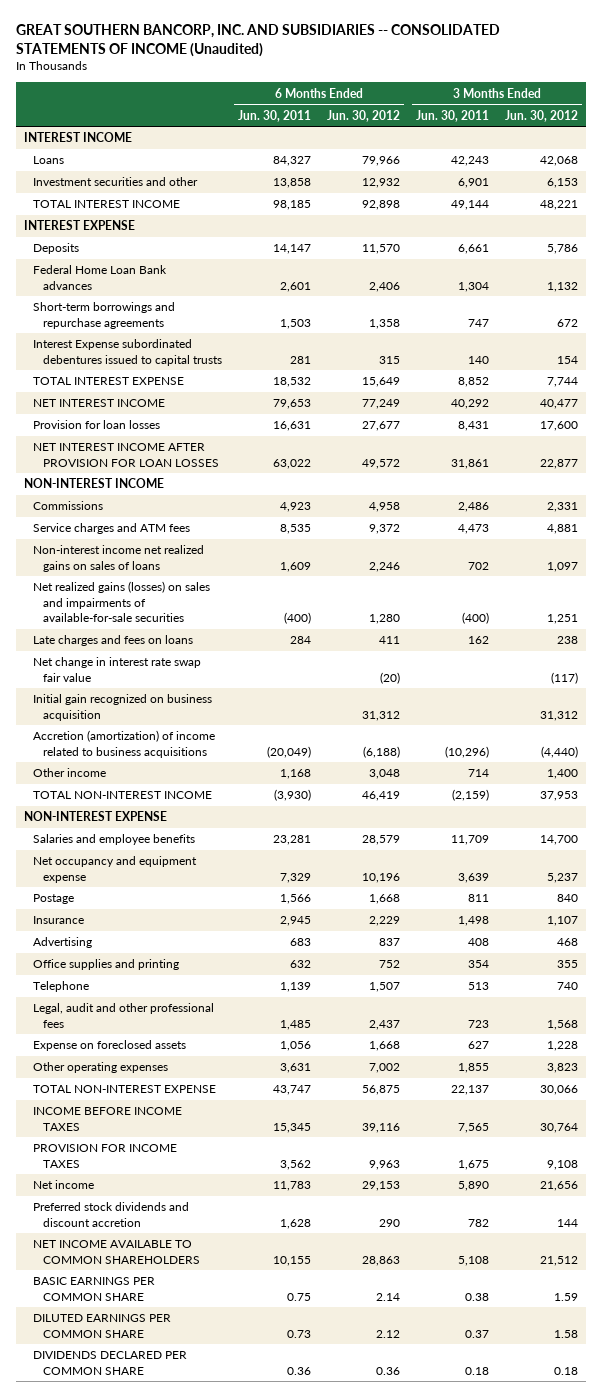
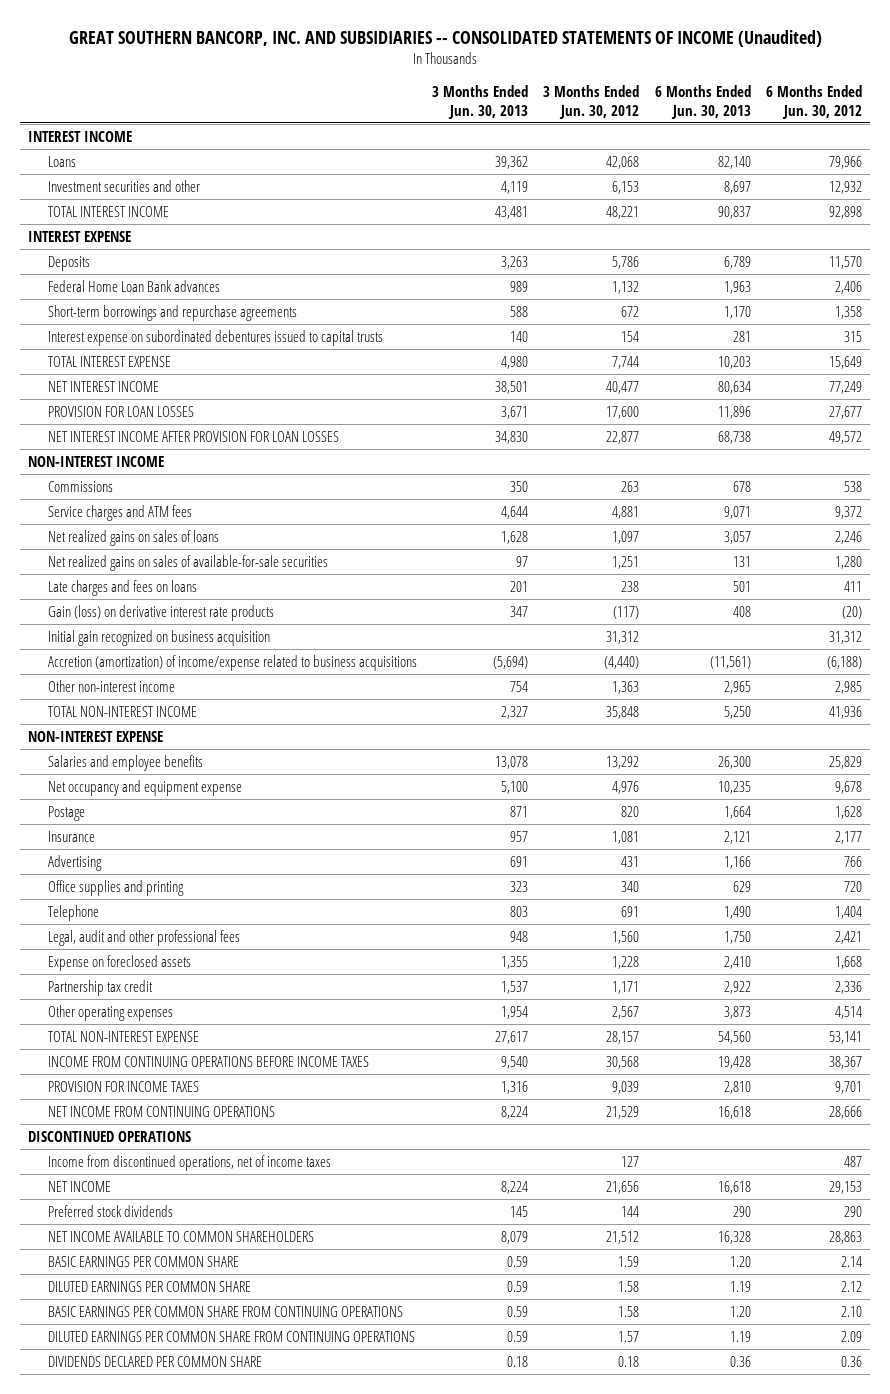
- | 6 Months Ended Jun. 30, 2011 | 6 Months Ended Jun. 30, 2012 | 3 Months Ended Jun. 30, 2011 | 3 Months Ended Jun. 30, 2012
+ | 3 Months Ended Jun. 30, 2013 | 3 Months Ended Jun. 30, 2012 | 6 Months Ended Jun. 30, 2013 | 6 Months Ended Jun. 30, 2012
- Interest Expense subordinated debentures issued to capital trusts | 281 | 315 | 140 | 154
+ Interest expense on subordinated debentures issued to capital trusts | 140 | 154 | 281 | 315
- Provision for loan losses | 16,631 | 27,677 | 8,431 | 17,600
+ PROVISION FOR LOAN LOSSES | 3,671 | 17,600 | 11,896 | 27,677
- Commissions | 4,923 | 4,958 | 2,486 | 2,331
+ Commissions | 350 | 263 | 678 | 538
- Non-interest income net realized gains on sales of loans | 1,609 | 2,246 | 702 | 1,097
- Net realized gains (losses) on sales and impairments of available-for-sale securities | (400) | 1,280 | (400) | 1,251
+ Net realized gains on sales of loans | 1,628 | 1,097 | 3,057 | 2,246
+ Net realized gains on sales of available-for-sale securities | 97 | 1,251 | 131 | 1,280
- Net change in interest rate swap fair value | | (20) | | (117)
+ Gain (loss) on derivative interest rate products | 347 | (117) | 408 | (20)
- Accretion (amortization) of income related to business acquisitions | (20,049) | (6,188) | (10,296) | (4,440)
- Other income | 1,168 | 3,048 | 714 | 1,400
- TOTAL NON-INTEREST INCOME | (3,930) | 46,419 | (2,159) | 37,953
+ Accretion (amortization) of income/expense related to business acquisitions | (5,694) | (4,440) | (11,561) | (6,188)
+ Other non-interest income | 754 | 1,363 | 2,965 | 2,985
+ TOTAL NON-INTEREST INCOME | 2,327 | 35,848 | 5,250 | 41,936
- Salaries and employee benefits | 23,281 | 28,579 | 11,709 | 14,700
- Net occupancy and equipment expense | 7,329 | 10,196 | 3,639 | 5,237
- Postage | 1,566 | 1,668 | 811 | 840
- Insurance | 2,945 | 2,229 | 1,498 | 1,107
- Advertising | 683 | 837 | 408 | 468
- Office supplies and printing | 632 | 752 | 354 | 355
- Telephone | 1,139 | 1,507 | 513 | 740
- Legal, audit and other professional fees | 1,485 | 2,437 | 723 | 1,568
+ Salaries and employee benefits | 13,078 | 13,292 | 26,300 | 25,829
+ Net occupancy and equipment expense | 5,100 | 4,976 | 10,235 | 9,678
+ Postage | 871 | 820 | 1,664 | 1,628
+ Insurance | 957 | 1,081 | 2,121 | 2,177
+ Advertising | 691 | 431 | 1,166 | 766
+ Office supplies and printing | 323 | 340 | 629 | 720
+ Telephone | 803 | 691 | 1,490 | 1,404
+ Legal, audit and other professional fees | 948 | 1,560 | 1,750 | 2,421
- Other operating expenses | 3,631 | 7,002 | 1,855 | 3,823
- TOTAL NON-INTEREST EXPENSE | 43,747 | 56,875 | 22,137 | 30,066
- INCOME BEFORE INCOME TAXES | 15,345 | 39,116 | 7,565 | 30,764
- PROVISION FOR INCOME TAXES | 3,562 | 9,963 | 1,675 | 9,108
- Net income | 11,783 | 29,153 | 5,890 | 21,656
- Preferred stock dividends and discount accretion | 1,628 | 290 | 782 | 144
+ Partnership tax credit | 1,537 | 1,171 | 2,922 | 2,336
+ Other operating expenses | 1,954 | 2,567 | 3,873 | 4,514
+ TOTAL NON-INTEREST EXPENSE | 27,617 | 28,157 | 54,560 | 53,141
+ INCOME FROM CONTINUING OPERATIONS BEFORE INCOME TAXES | 9,540 | 30,568 | 19,428 | 38,367
+ PROVISION FOR INCOME TAXES | 1,316 | 9,039 | 2,810 | 9,701
+ NET INCOME FROM CONTINUING OPERATIONS | 8,224 | 21,529 | 16,618 | 28,666
+ DISCONTINUED OPERATIONS
+ Income from discontinued operations, net of income taxes | | 127 | | 487
+ NET INCOME | 8,224 | 21,656 | 16,618 | 29,153
+ Preferred stock dividends | 145 | 144 | 290 | 290
+ BASIC EARNINGS PER COMMON SHARE FROM CONTINUING OPERATIONS | 0.59 | 1.58 | 1.20 | 2.10
+ DILUTED EARNINGS PER COMMON SHARE FROM CONTINUING OPERATIONS | 0.59 | 1.57 | 1.19 | 2.09

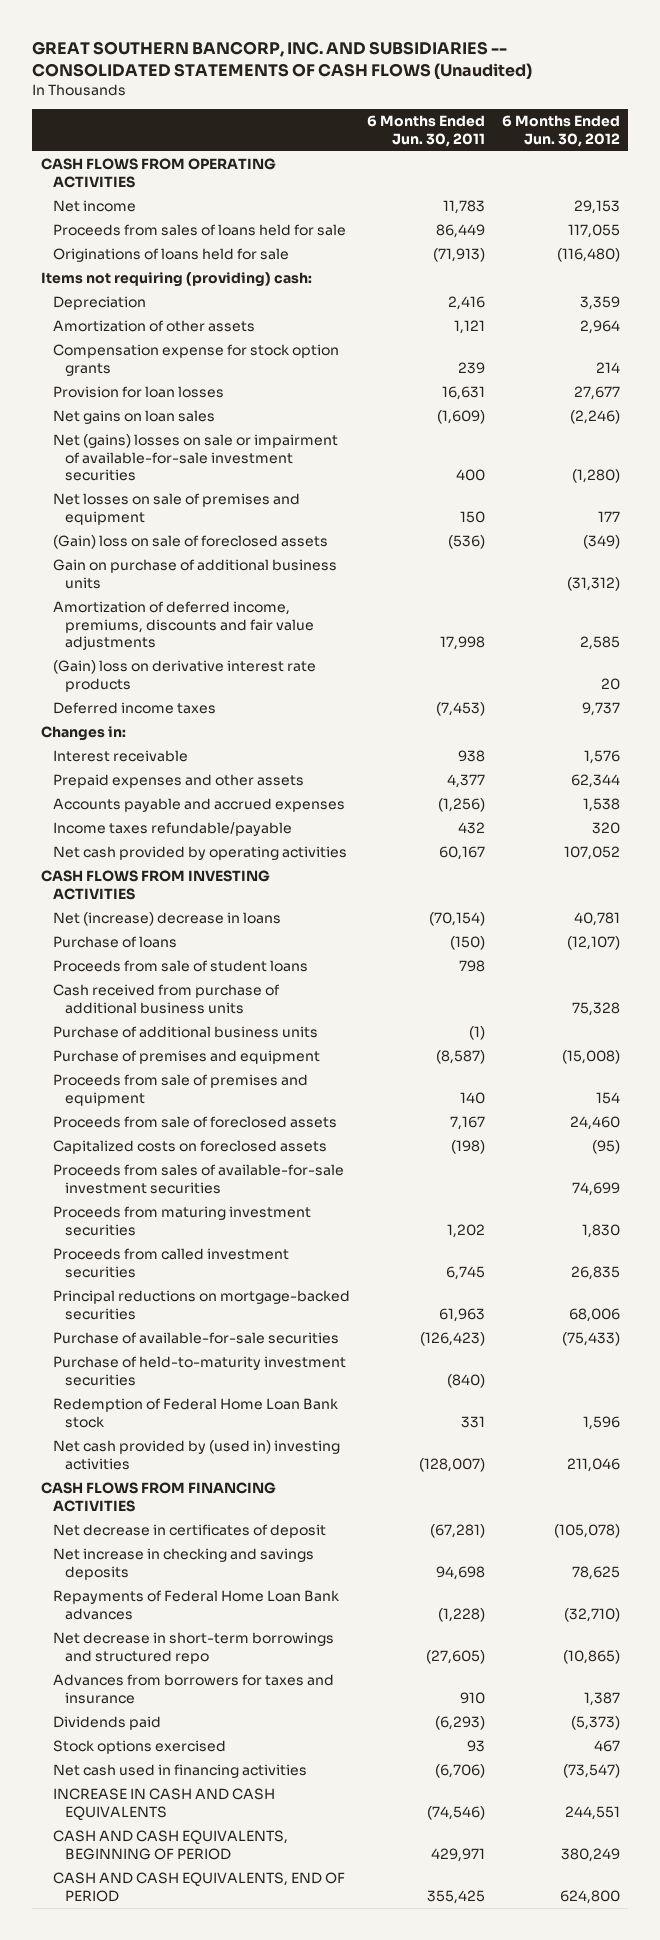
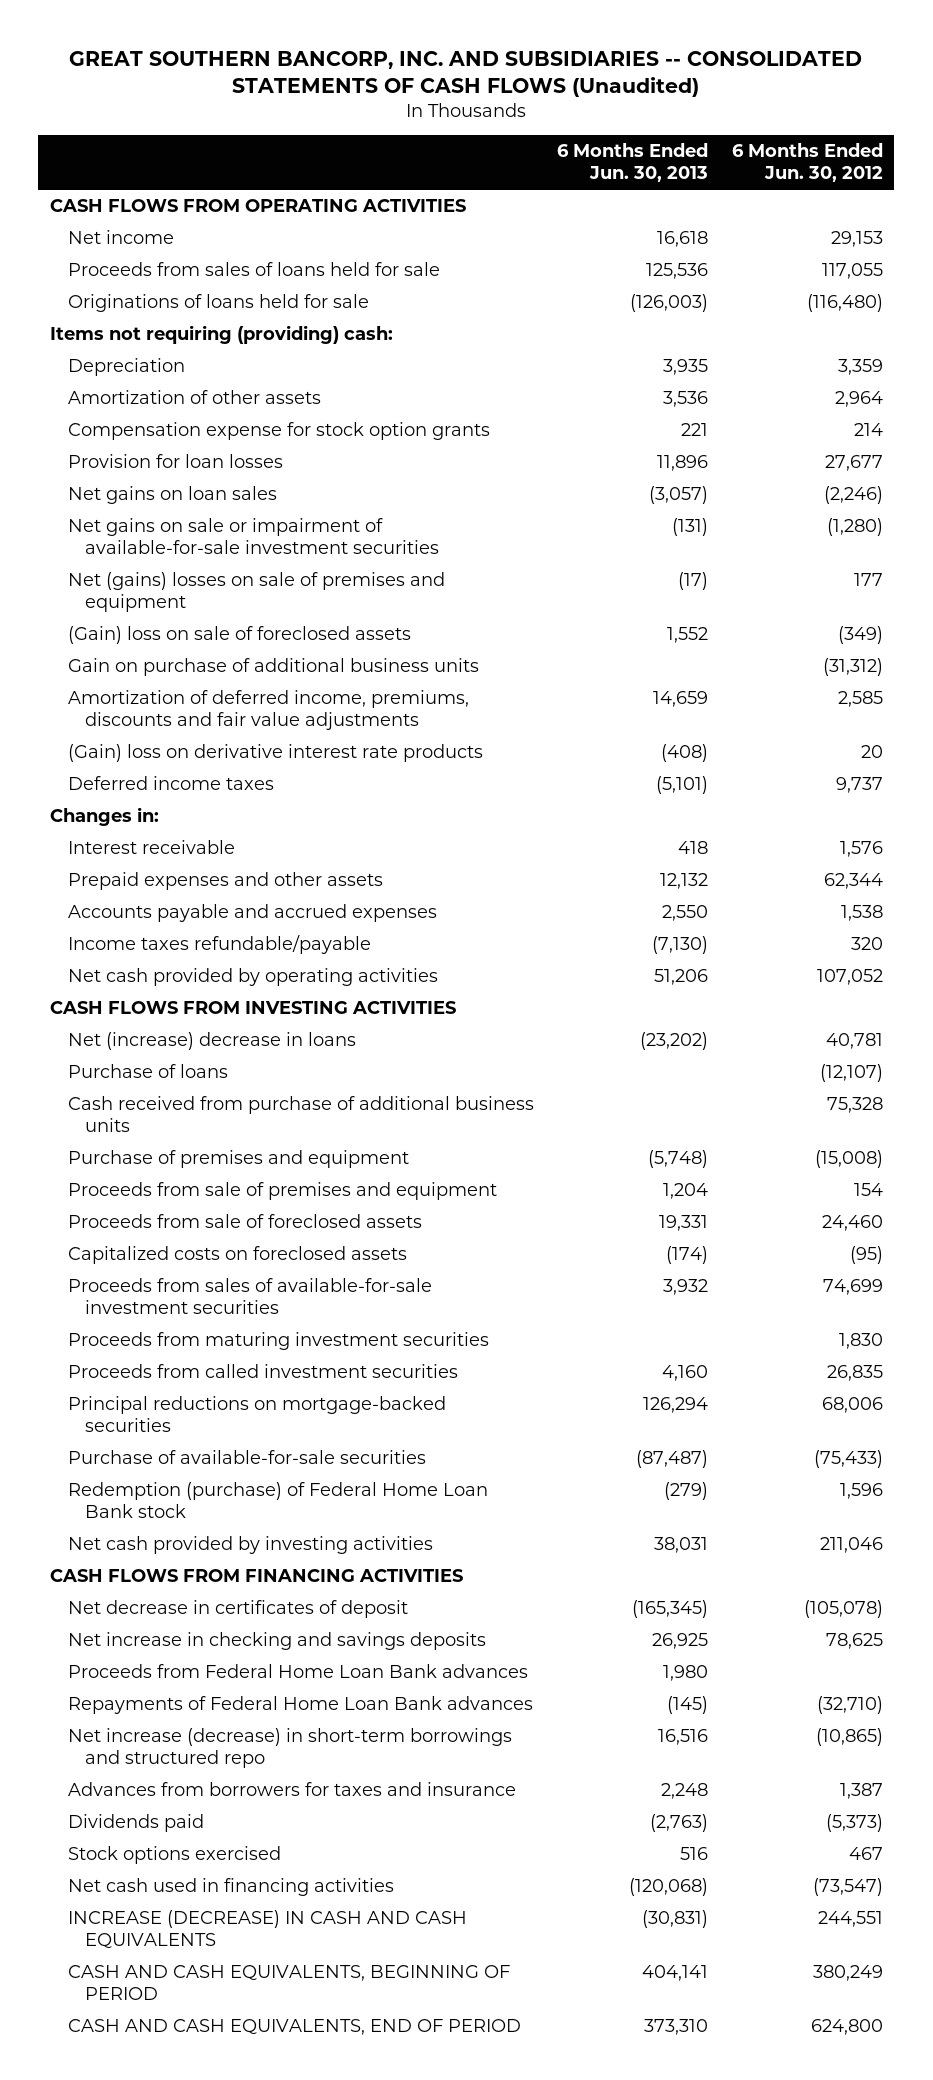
- | 6 Months Ended Jun. 30, 2011 | 6 Months Ended Jun. 30, 2012
+ | 6 Months Ended Jun. 30, 2013 | 6 Months Ended Jun. 30, 2012
- Net (gains) losses on sale or impairment of available-for-sale investment securities | 400 | (1,280)
- Net losses on sale of premises and equipment | 150 | 177
+ Net gains on sale or impairment of available-for-sale investment securities | (131) | (1,280)
+ Net (gains) losses on sale of premises and equipment | (17) | 177
- Proceeds from sale of student loans | 798 |
- Purchase of additional business units | (1) |
- Purchase of held-to-maturity investment securities | (840) |
- Redemption of Federal Home Loan Bank stock | 331 | 1,596
- Net cash provided by (used in) investing activities | (128,007) | 211,046
+ Redemption (purchase) of Federal Home Loan Bank stock | (279) | 1,596
+ Net cash provided by investing activities | 38,031 | 211,046
+ Proceeds from Federal Home Loan Bank advances | 1,980 |
- Net decrease in short-term borrowings and structured repo | (27,605) | (10,865)
+ Net increase (decrease) in short-term borrowings and structured repo | 16,516 | (10,865)
- INCREASE IN CASH AND CASH EQUIVALENTS | (74,546) | 244,551
+ INCREASE (DECREASE) IN CASH AND CASH EQUIVALENTS | (30,831) | 244,551

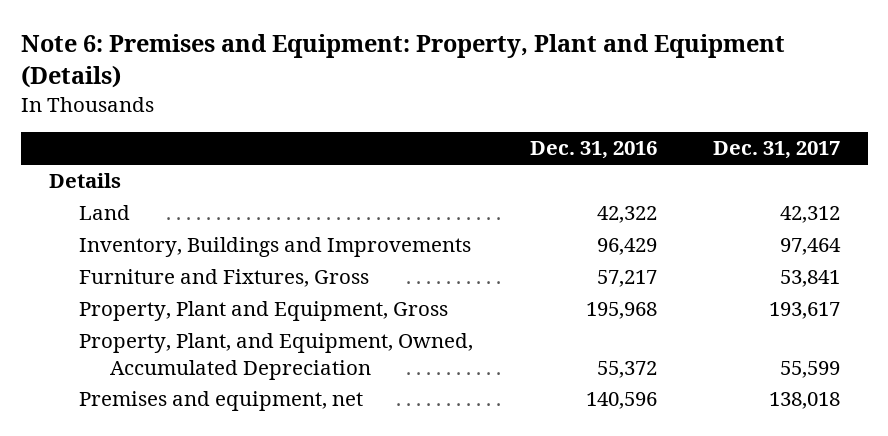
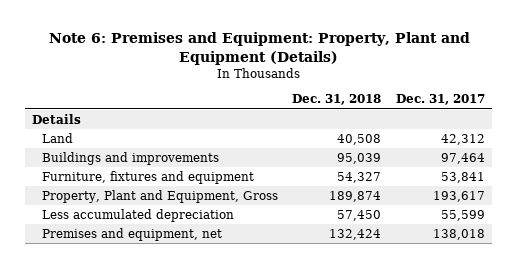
- | Dec. 31, 2016 | Dec. 31, 2017
+ | Dec. 31, 2018 | Dec. 31, 2017
- Inventory, Buildings and Improvements | 96,429 | 97,464
- Furniture and Fixtures, Gross | 57,217 | 53,841
+ Buildings and improvements | 95,039 | 97,464
+ Furniture, fixtures and equipment | 54,327 | 53,841
- Property, Plant, and Equipment, Owned, Accumulated Depreciation | 55,372 | 55,599
+ Less accumulated depreciation | 57,450 | 55,599

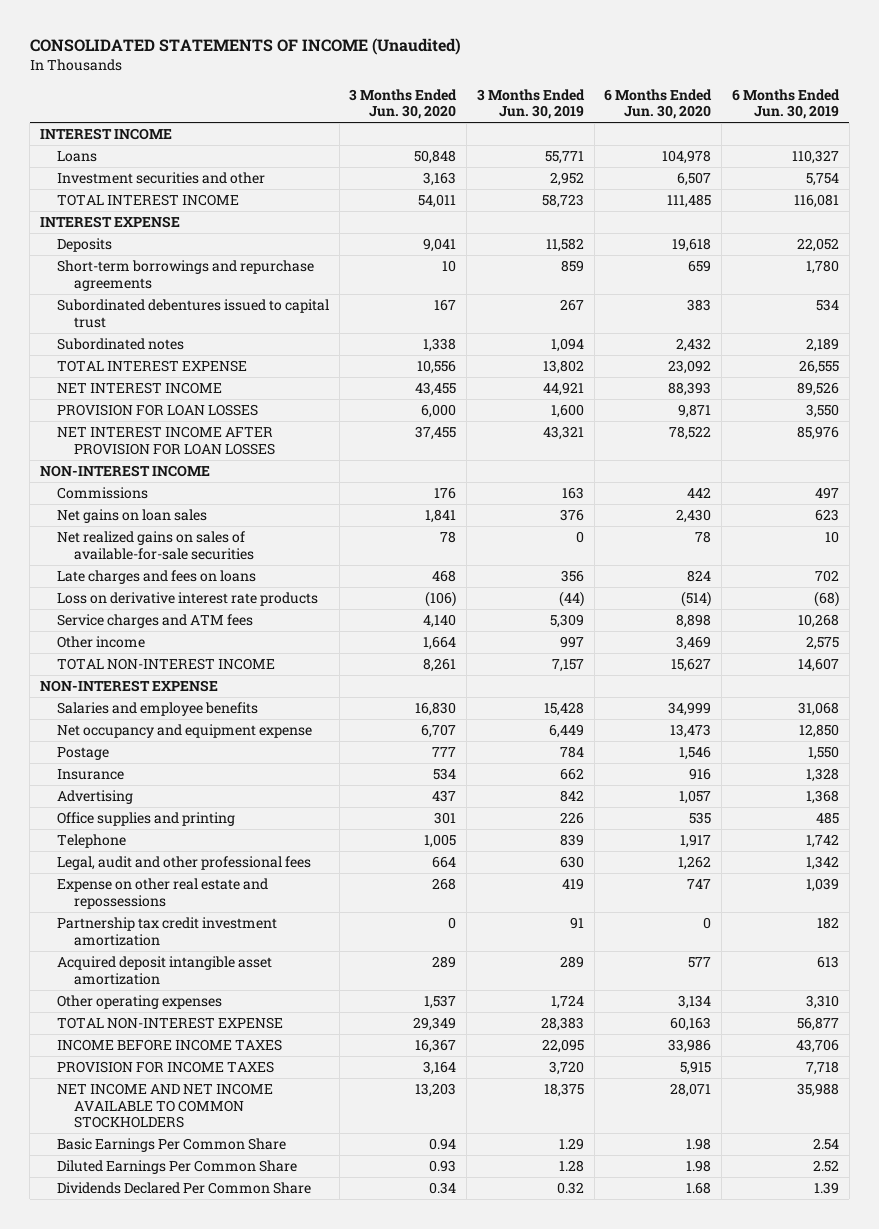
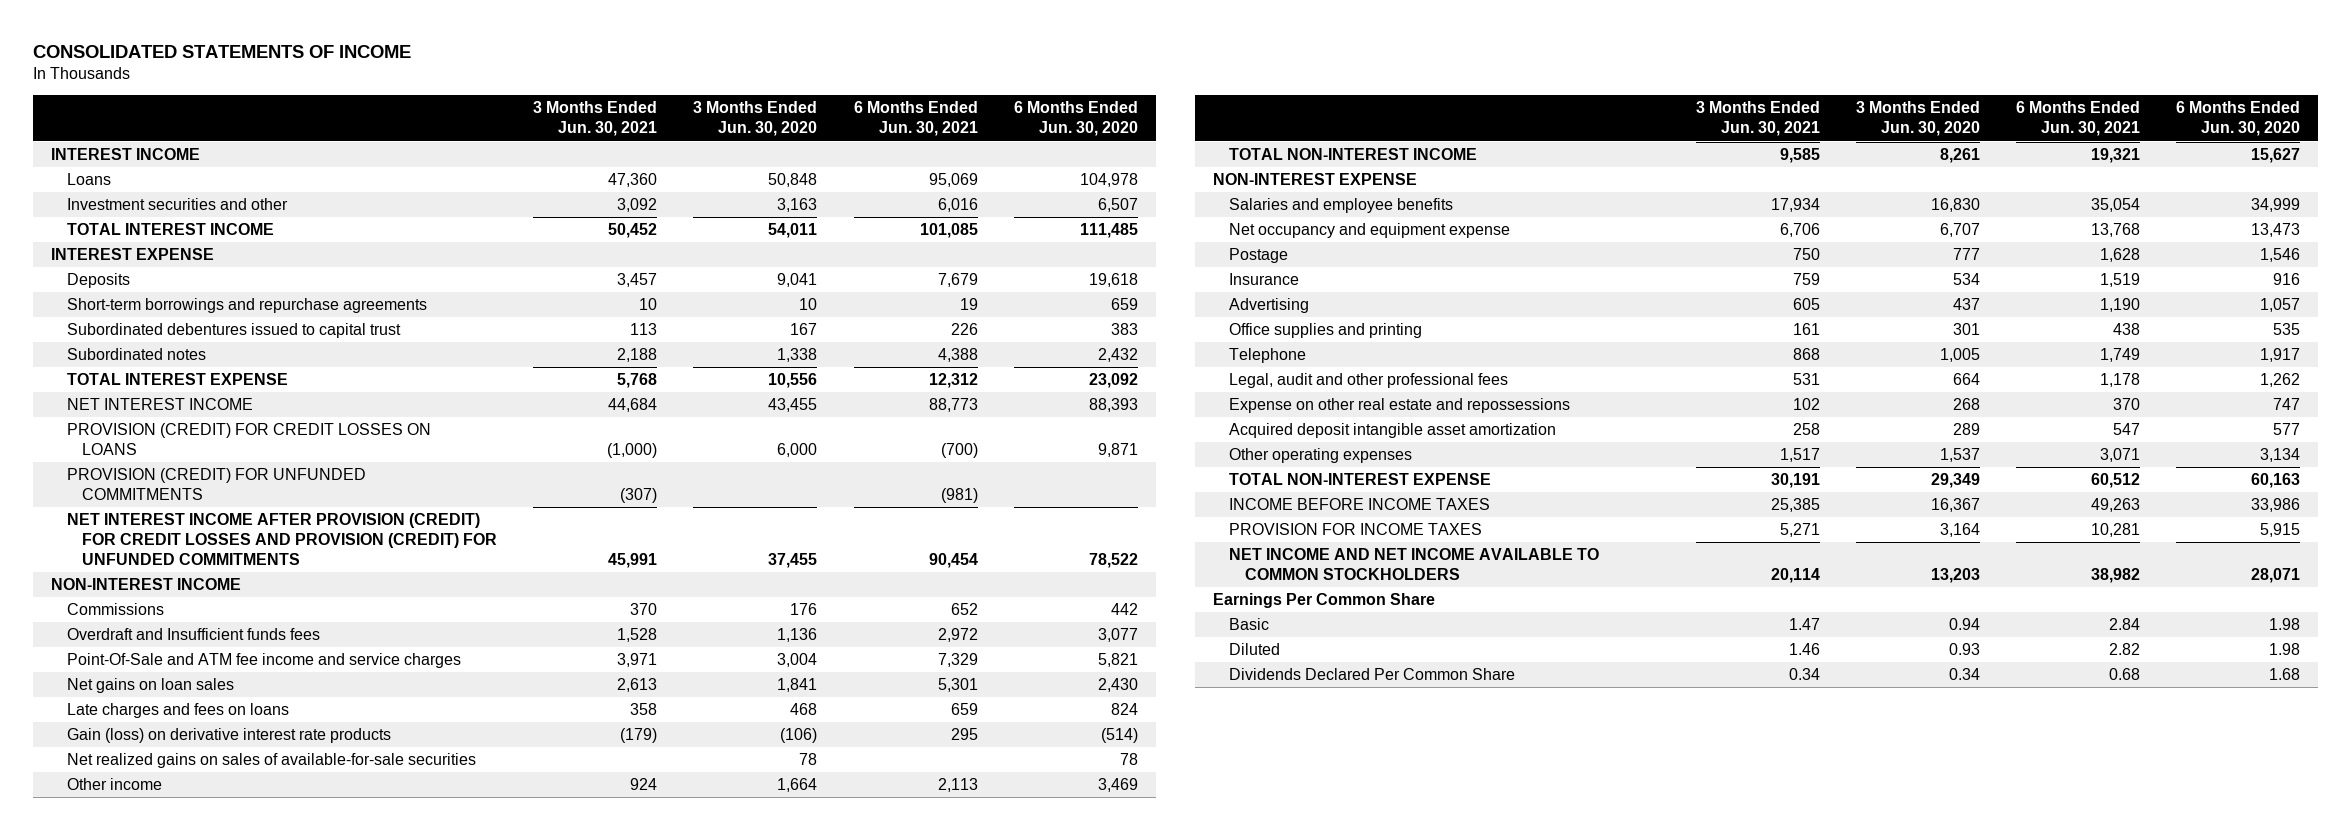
- CONSOLIDATED STATEMENTS OF INCOME (Unaudited)
+ CONSOLIDATED STATEMENTS OF INCOME
- | 3 Months Ended Jun. 30, 2020 | 3 Months Ended Jun. 30, 2019 | 6 Months Ended Jun. 30, 2020 | 6 Months Ended Jun. 30, 2019
+ | 3 Months Ended Jun. 30, 2021 | 3 Months Ended Jun. 30, 2020 | 6 Months Ended Jun. 30, 2021 | 6 Months Ended Jun. 30, 2020
- PROVISION FOR LOAN LOSSES | 6,000 | 1,600 | 9,871 | 3,550
- NET INTEREST INCOME AFTER PROVISION FOR LOAN LOSSES | 37,455 | 43,321 | 78,522 | 85,976
+ PROVISION (CREDIT) FOR CREDIT LOSSES ON LOANS | (1,000) | 6,000 | (700) | 9,871
+ PROVISION (CREDIT) FOR UNFUNDED COMMITMENTS | (307) | | (981) |
+ NET INTEREST INCOME AFTER PROVISION (CREDIT) FOR CREDIT LOSSES AND PROVISION (CREDIT) FOR UNFUNDED COMMITMENTS | 45,991 | 37,455 | 90,454 | 78,522
+ Overdraft and Insufficient funds fees | 1,528 | 1,136 | 2,972 | 3,077
+ Point-Of-Sale and ATM fee income and service charges | 3,971 | 3,004 | 7,329 | 5,821
- Loss on derivative interest rate products | (106) | (44) | (514) | (68)
- Service charges and ATM fees | 4,140 | 5,309 | 8,898 | 10,268
+ Gain (loss) on derivative interest rate products | (179) | (106) | 295 | (514)
moved down: Net realized gains on sales of available-for-sale securities | | 78 | | 78
- Partnership tax credit investment amortization | 0 | 91 | 0 | 182
- Basic Earnings Per Common Share | 0.94 | 1.29 | 1.98 | 2.54
- Diluted Earnings Per Common Share | 0.93 | 1.28 | 1.98 | 2.52
+ Earnings Per Common Share
+ Basic | 1.47 | 0.94 | 2.84 | 1.98
+ Diluted | 1.46 | 0.93 | 2.82 | 1.98

